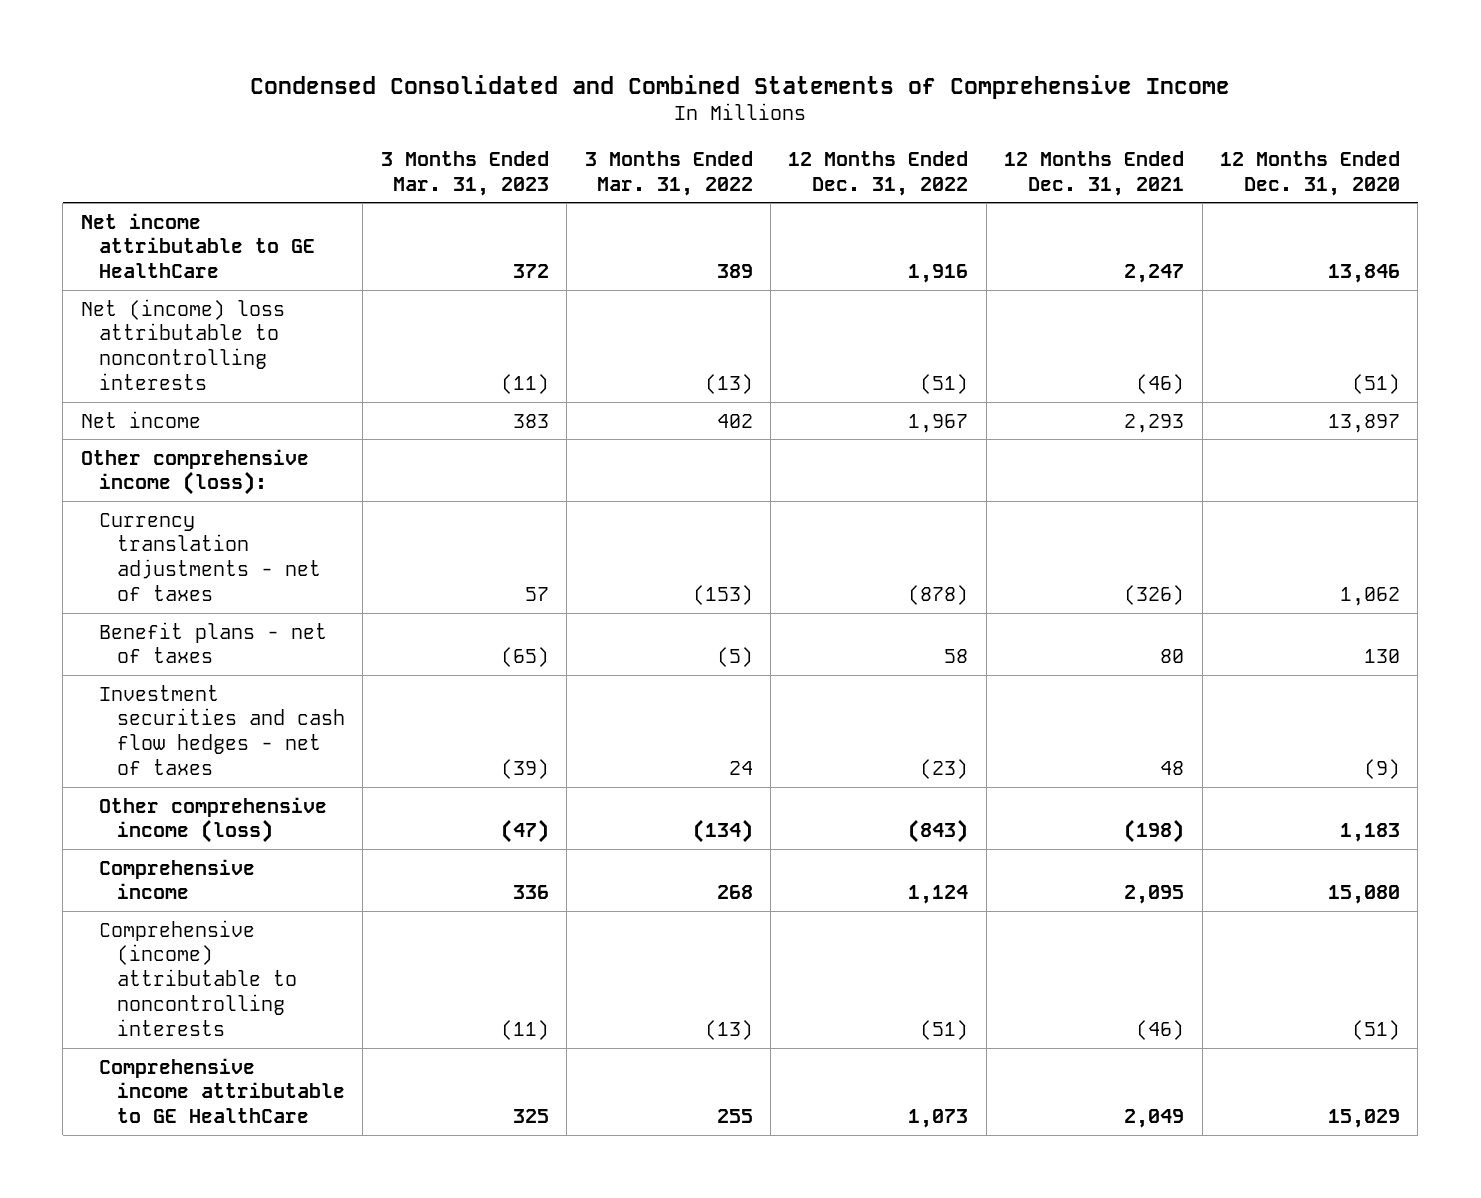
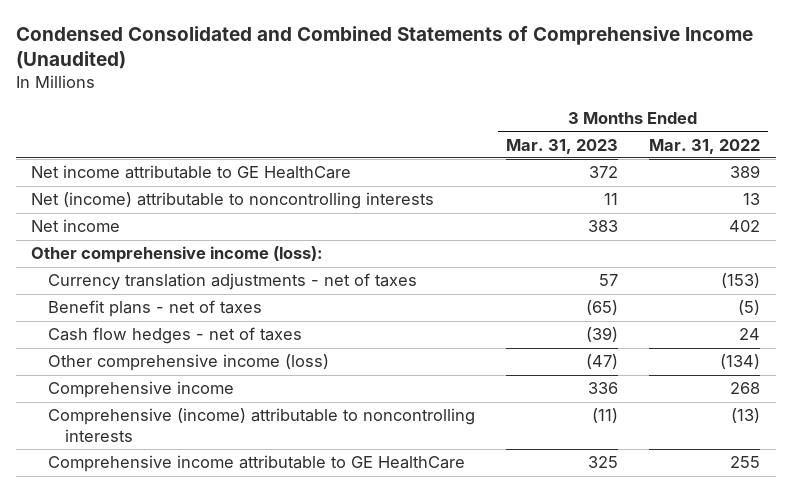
- Condensed Consolidated and Combined Statements of Comprehensive Income
+ Condensed Consolidated and Combined Statements of Comprehensive Income (Unaudited)
- | 3 Months Ended Mar. 31, 2023 | 3 Months Ended Mar. 31, 2022 | 12 Months Ended Dec. 31, 2022 | 12 Months Ended Dec. 31, 2021 | 12 Months Ended Dec. 31, 2020
+ | 3 Months Ended Mar. 31, 2023 | 3 Months Ended Mar. 31, 2022
- Net (income) loss attributable to noncontrolling interests | (11) | (13) | (51) | (46) | (51)
+ Net (income) attributable to noncontrolling interests | 11 | 13
- Investment securities and cash flow hedges - net of taxes | (39) | 24 | (23) | 48 | (9)
+ Cash flow hedges - net of taxes | (39) | 24

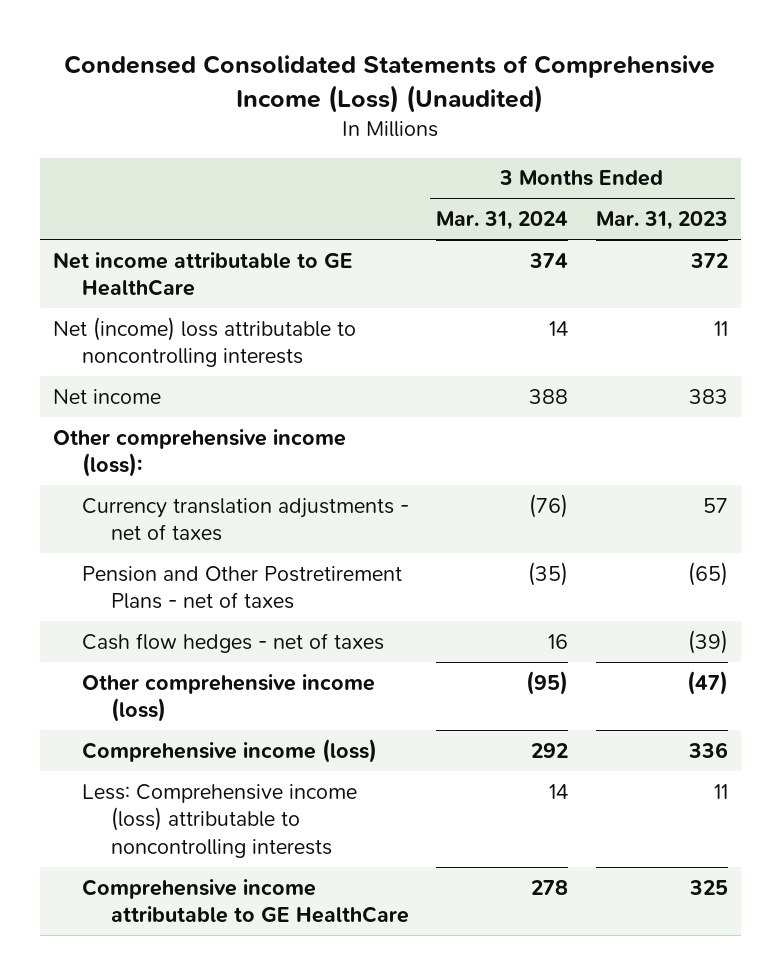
- Condensed Consolidated and Combined Statements of Comprehensive Income (Unaudited)
+ Condensed Consolidated Statements of Comprehensive Income (Loss) (Unaudited)
- | 3 Months Ended Mar. 31, 2023 | 3 Months Ended Mar. 31, 2022
+ | 3 Months Ended Mar. 31, 2024 | 3 Months Ended Mar. 31, 2023
- Net (income) attributable to noncontrolling interests | 11 | 13
+ Net (income) loss attributable to noncontrolling interests | 14 | 11
- Benefit plans - net of taxes | (65) | (5)
+ Pension and Other Postretirement Plans - net of taxes | (35) | (65)
- Comprehensive income | 336 | 268
- Comprehensive (income) attributable to noncontrolling interests | (11) | (13)
+ Comprehensive income (loss) | 292 | 336
+ Less: Comprehensive income (loss) attributable to noncontrolling interests | 14 | 11

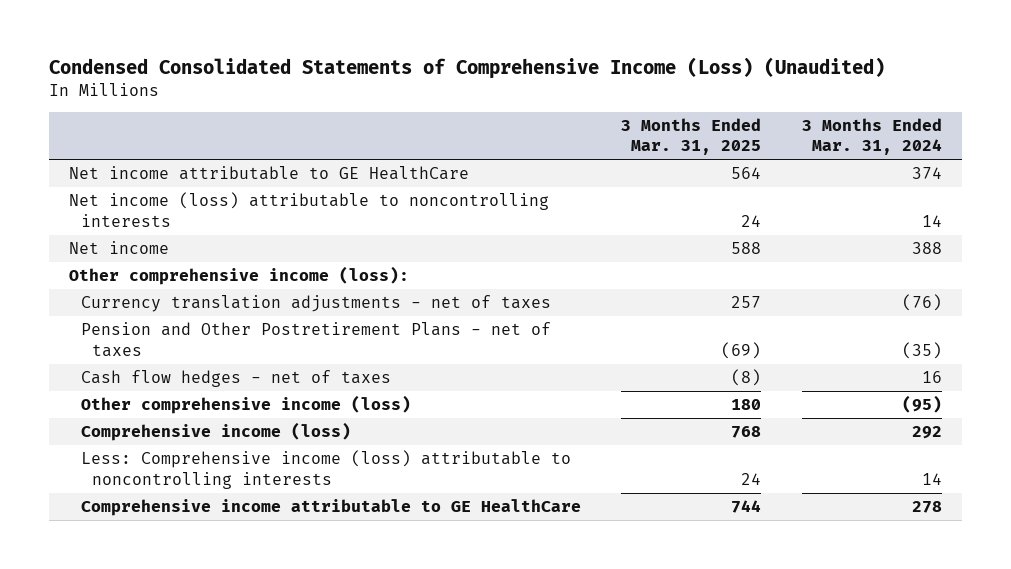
- | 3 Months Ended Mar. 31, 2024 | 3 Months Ended Mar. 31, 2023
+ | 3 Months Ended Mar. 31, 2025 | 3 Months Ended Mar. 31, 2024
- Net (income) loss attributable to noncontrolling interests | 14 | 11
+ Net income (loss) attributable to noncontrolling interests | 24 | 14

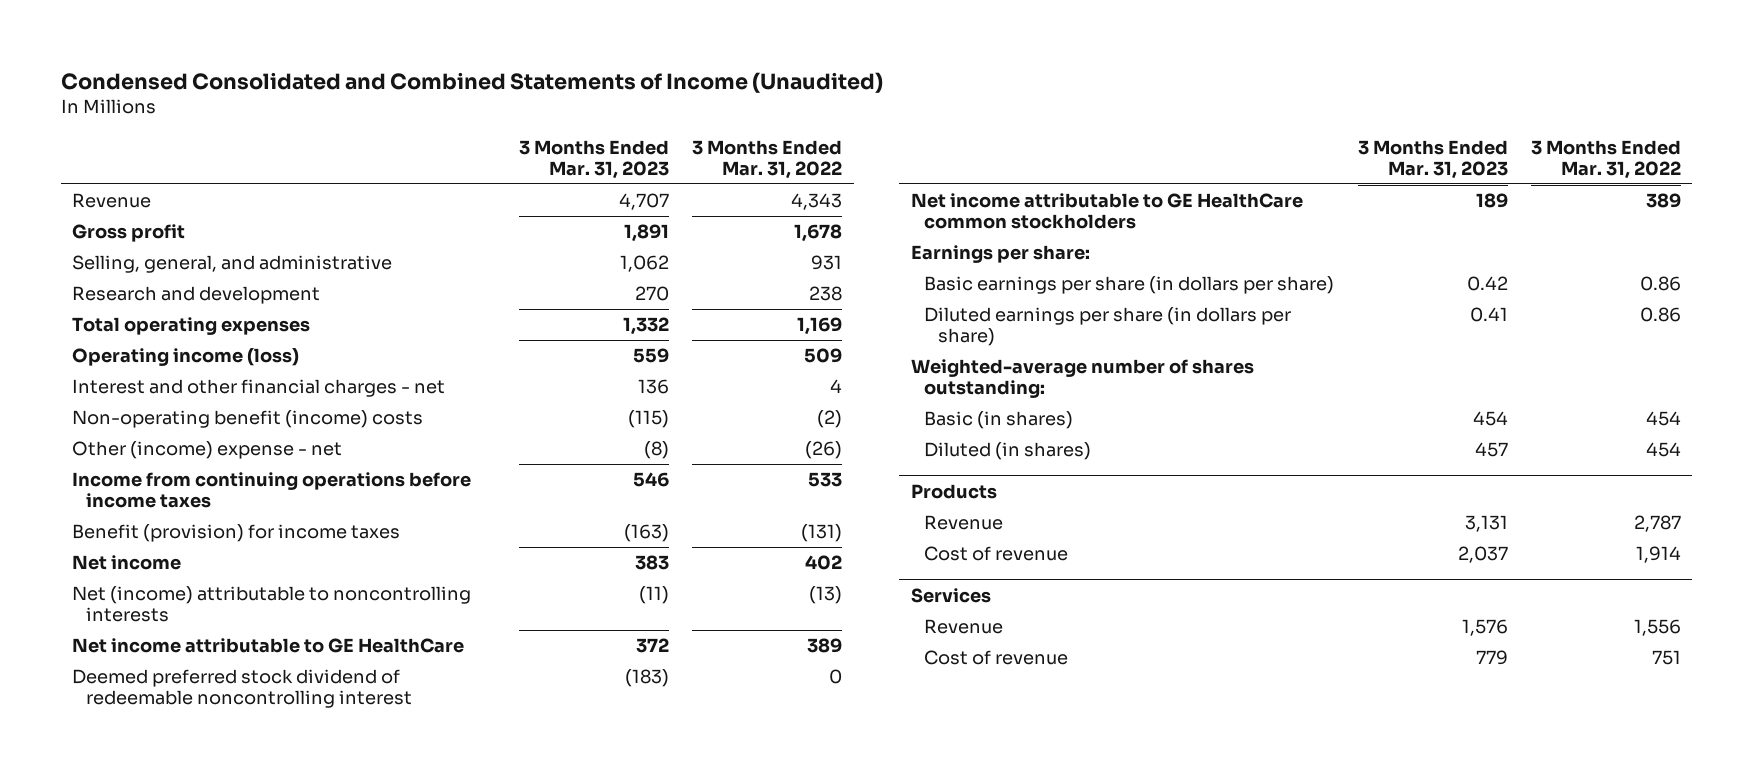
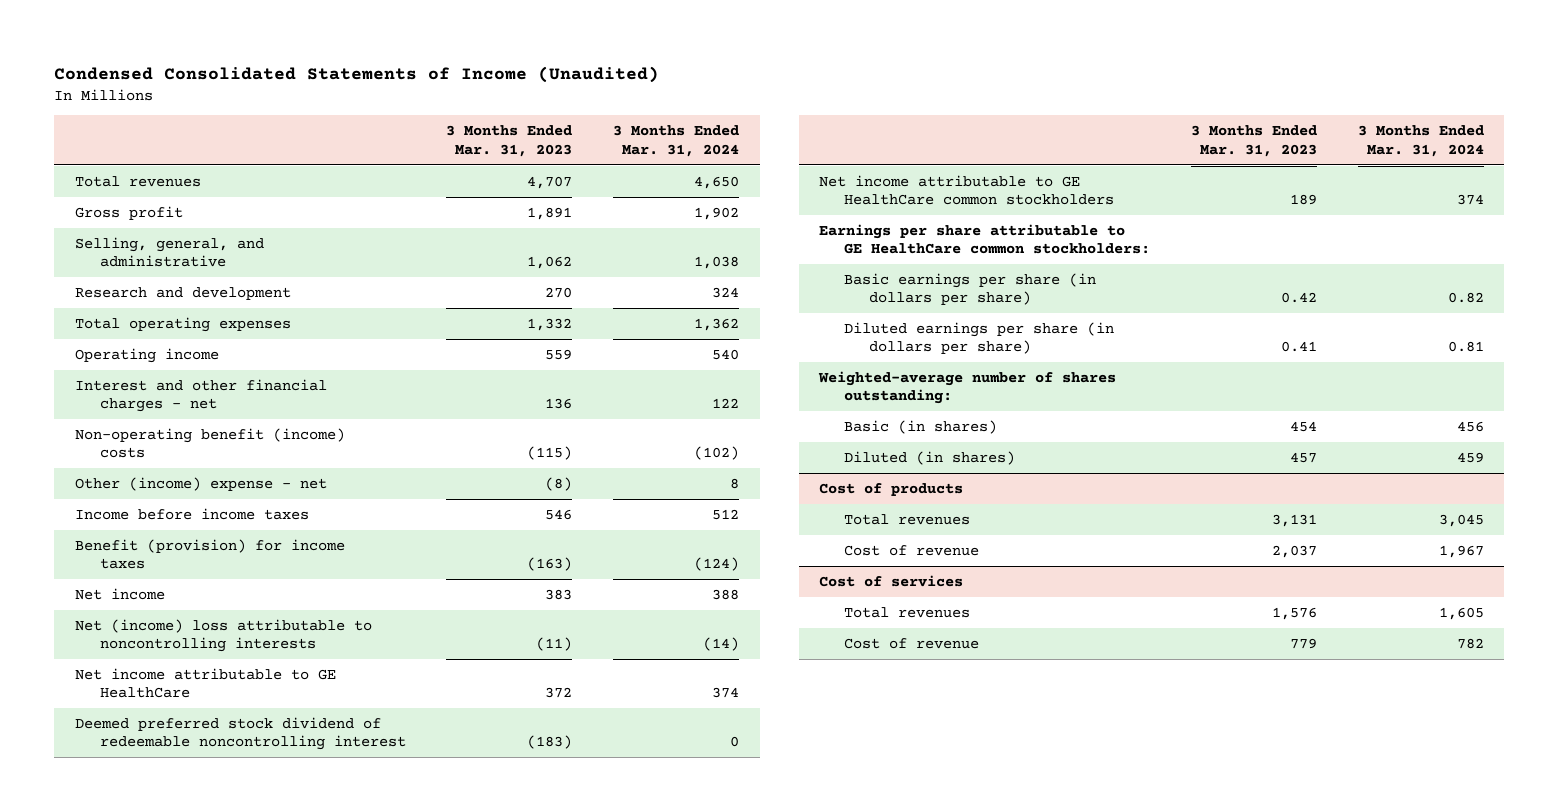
- Condensed Consolidated and Combined Statements of Income (Unaudited)
+ Condensed Consolidated Statements of Income (Unaudited)
- | 3 Months Ended Mar. 31, 2023 | 3 Months Ended Mar. 31, 2022
+ | 3 Months Ended Mar. 31, 2023 | 3 Months Ended Mar. 31, 2024
- Revenue | 4,707 | 4,343
+ Total revenues | 4,707 | 4,650
- Operating income (loss) | 559 | 509
+ Operating income | 559 | 540
- Income from continuing operations before income taxes | 546 | 533
+ Income before income taxes | 546 | 512
- Net (income) attributable to noncontrolling interests | (11) | (13)
+ Net (income) loss attributable to noncontrolling interests | (11) | (14)
- Earnings per share:
+ Earnings per share attributable to GE HealthCare common stockholders:
- Products
- Revenue | 3,131 | 2,787
+ Cost of products
+ Total revenues | 3,131 | 3,045
- Services
- Revenue | 1,576 | 1,556
+ Cost of services
+ Total revenues | 1,576 | 1,605

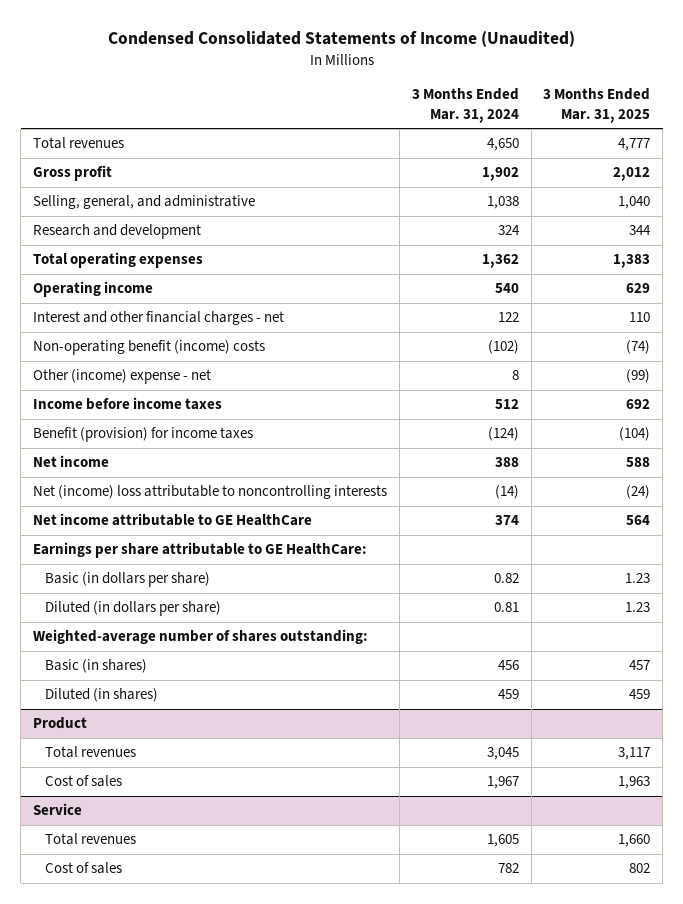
- | 3 Months Ended Mar. 31, 2023 | 3 Months Ended Mar. 31, 2024
+ | 3 Months Ended Mar. 31, 2024 | 3 Months Ended Mar. 31, 2025
- Deemed preferred stock dividend of redeemable noncontrolling interest | (183) | 0
- Net income attributable to GE HealthCare common stockholders | 189 | 374
- Earnings per share attributable to GE HealthCare common stockholders:
- Basic earnings per share (in dollars per share) | 0.42 | 0.82
- Diluted earnings per share (in dollars per share) | 0.41 | 0.81
+ Earnings per share attributable to GE HealthCare:
+ Basic (in dollars per share) | 0.82 | 1.23
+ Diluted (in dollars per share) | 0.81 | 1.23
- Cost of products
+ Product
- Cost of revenue | 2,037 | 1,967
- Cost of services
+ Cost of sales | 1,967 | 1,963
+ Service
- Cost of revenue | 779 | 782
+ Cost of sales | 782 | 802

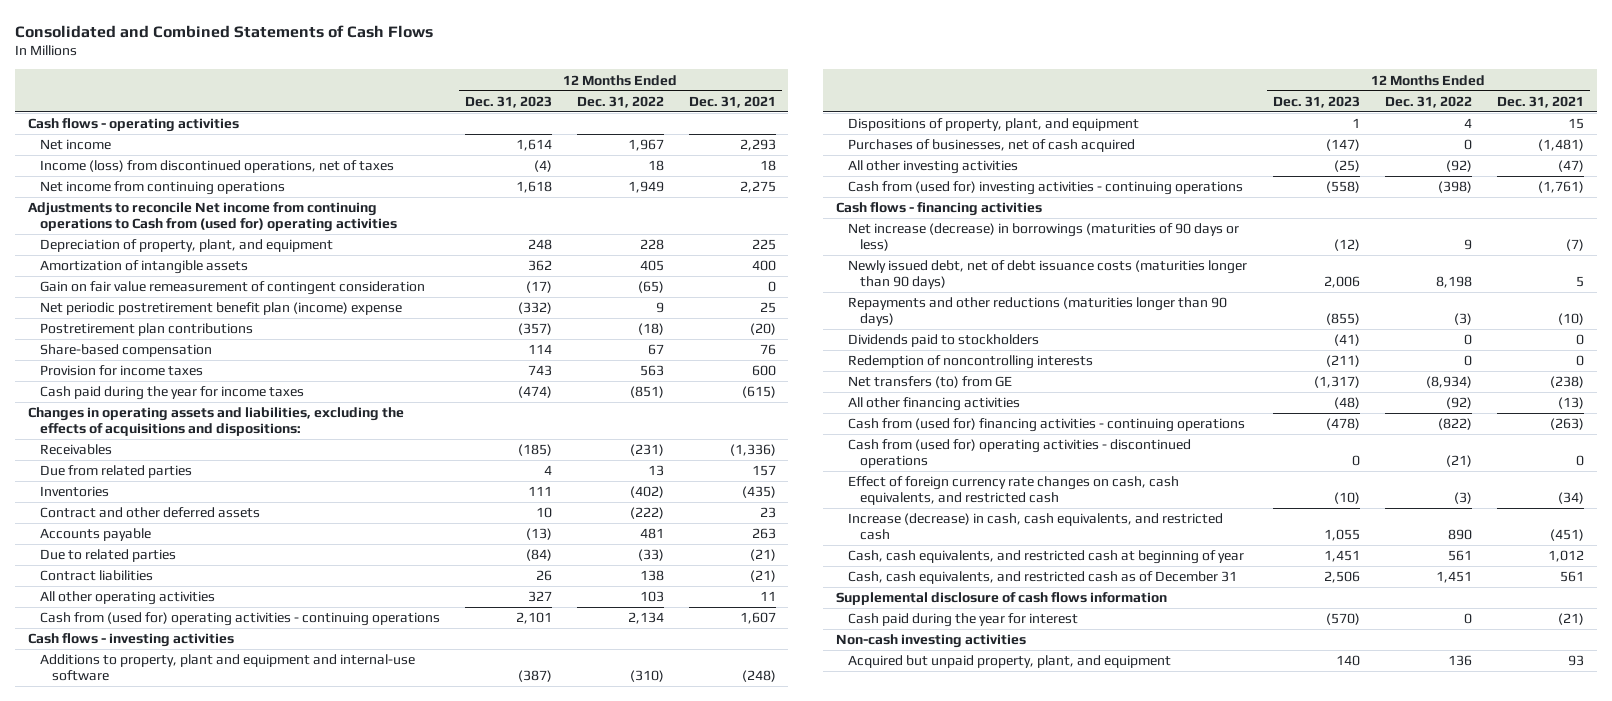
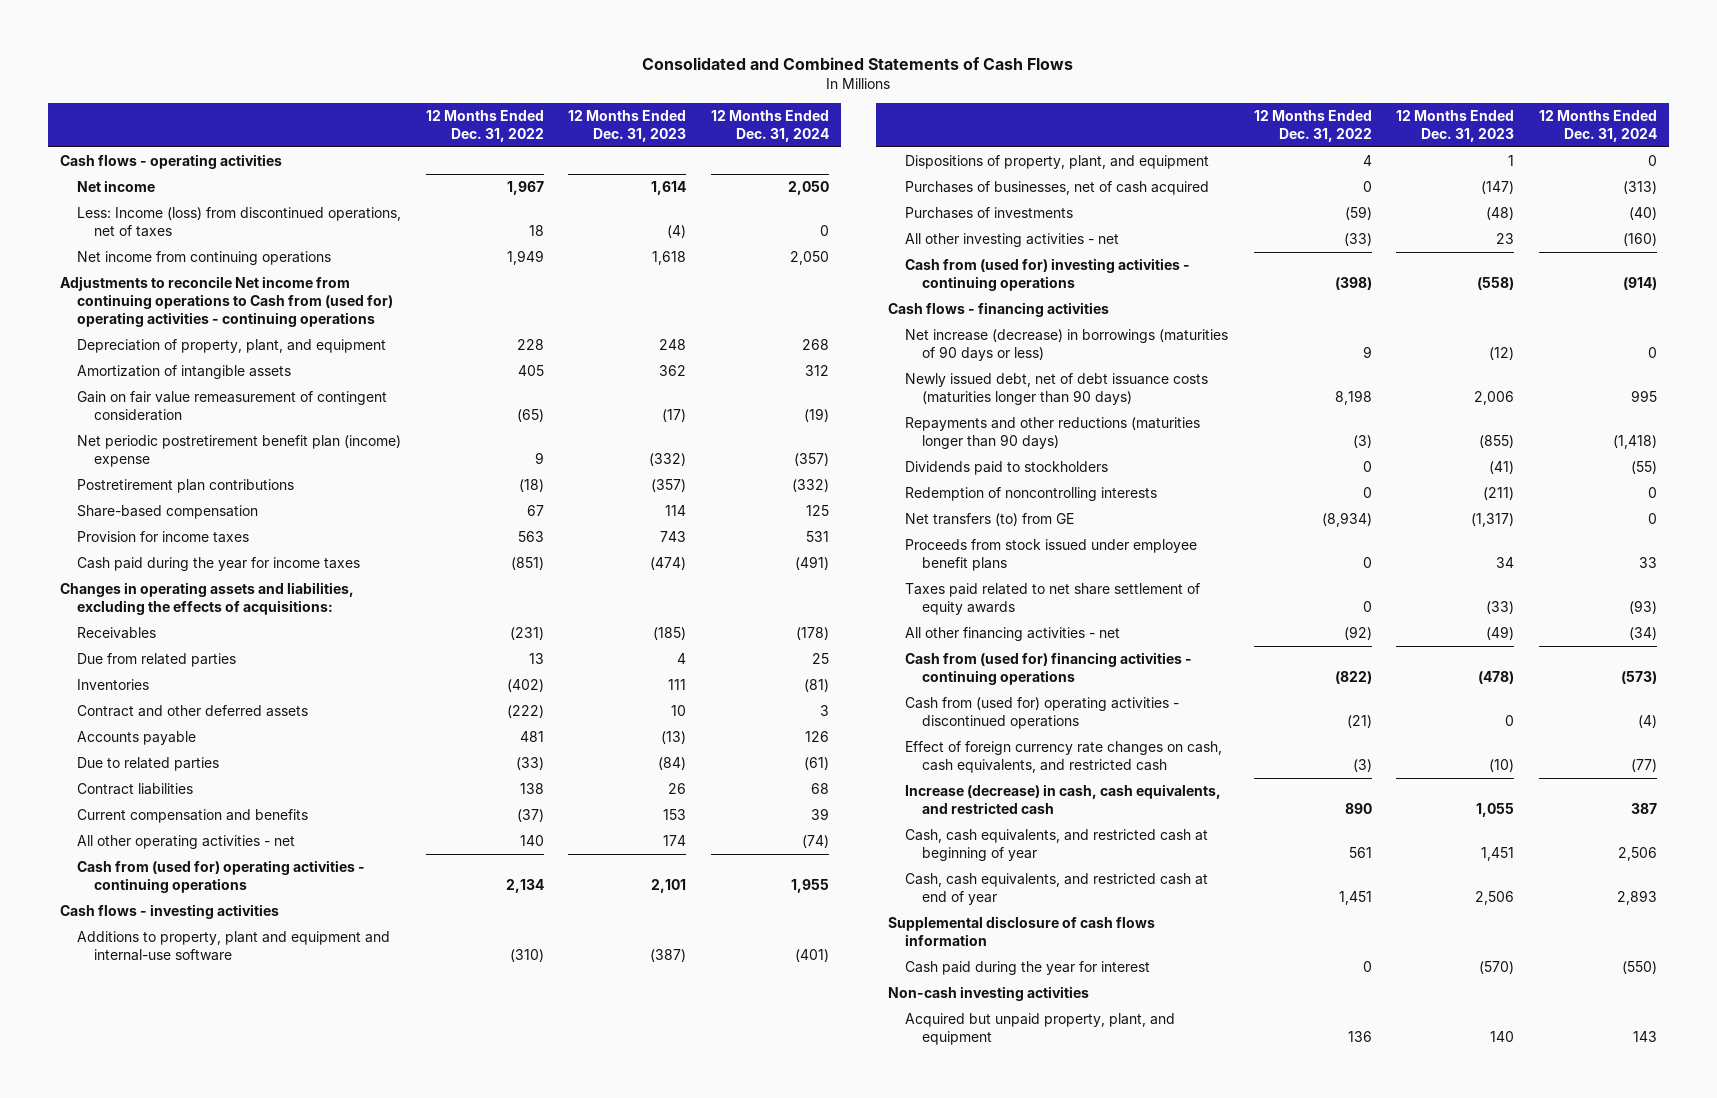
- | 12 Months Ended Dec. 31, 2023 | 12 Months Ended Dec. 31, 2022 | 12 Months Ended Dec. 31, 2021
+ | 12 Months Ended Dec. 31, 2022 | 12 Months Ended Dec. 31, 2023 | 12 Months Ended Dec. 31, 2024
- Income (loss) from discontinued operations, net of taxes | (4) | 18 | 18
+ Less: Income (loss) from discontinued operations, net of taxes | 18 | (4) | 0
- Adjustments to reconcile Net income from continuing operations to Cash from (used for) operating activities
+ Adjustments to reconcile Net income from continuing operations to Cash from (used for) operating activities - continuing operations
- Changes in operating assets and liabilities, excluding the effects of acquisitions and dispositions:
+ Changes in operating assets and liabilities, excluding the effects of acquisitions:
- All other operating activities | 327 | 103 | 11
+ Current compensation and benefits | (37) | 153 | 39
+ All other operating activities - net | 140 | 174 | (74)
- All other investing activities | (25) | (92) | (47)
+ Purchases of investments | (59) | (48) | (40)
+ All other investing activities - net | (33) | 23 | (160)
- All other financing activities | (48) | (92) | (13)
+ Proceeds from stock issued under employee benefit plans | 0 | 34 | 33
+ Taxes paid related to net share settlement of equity awards | 0 | (33) | (93)
+ All other financing activities - net | (92) | (49) | (34)
- Cash, cash equivalents, and restricted cash as of December 31 | 2,506 | 1,451 | 561
+ Cash, cash equivalents, and restricted cash at end of year | 1,451 | 2,506 | 2,893

